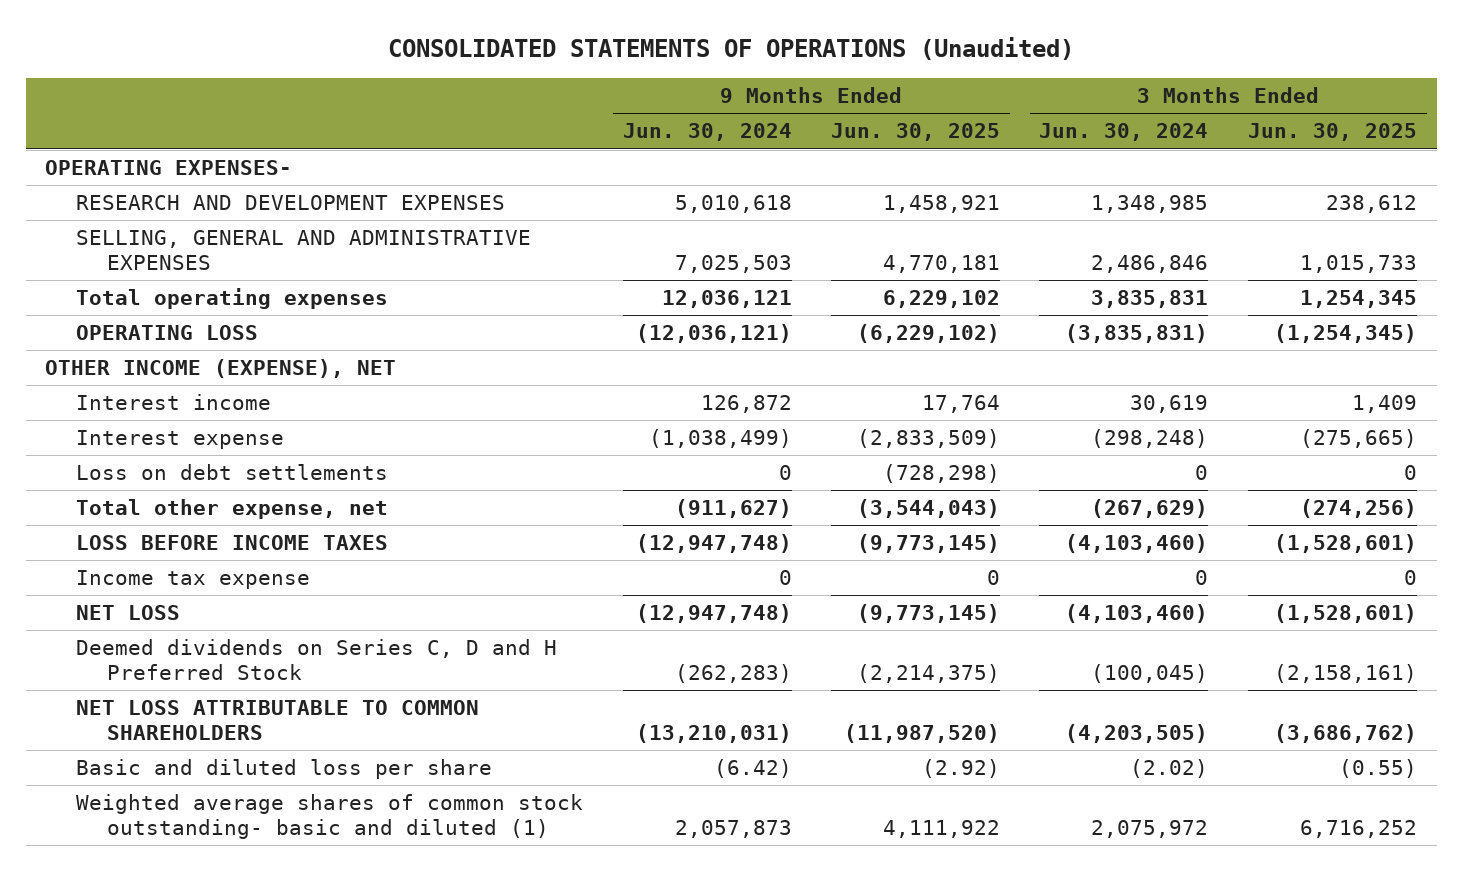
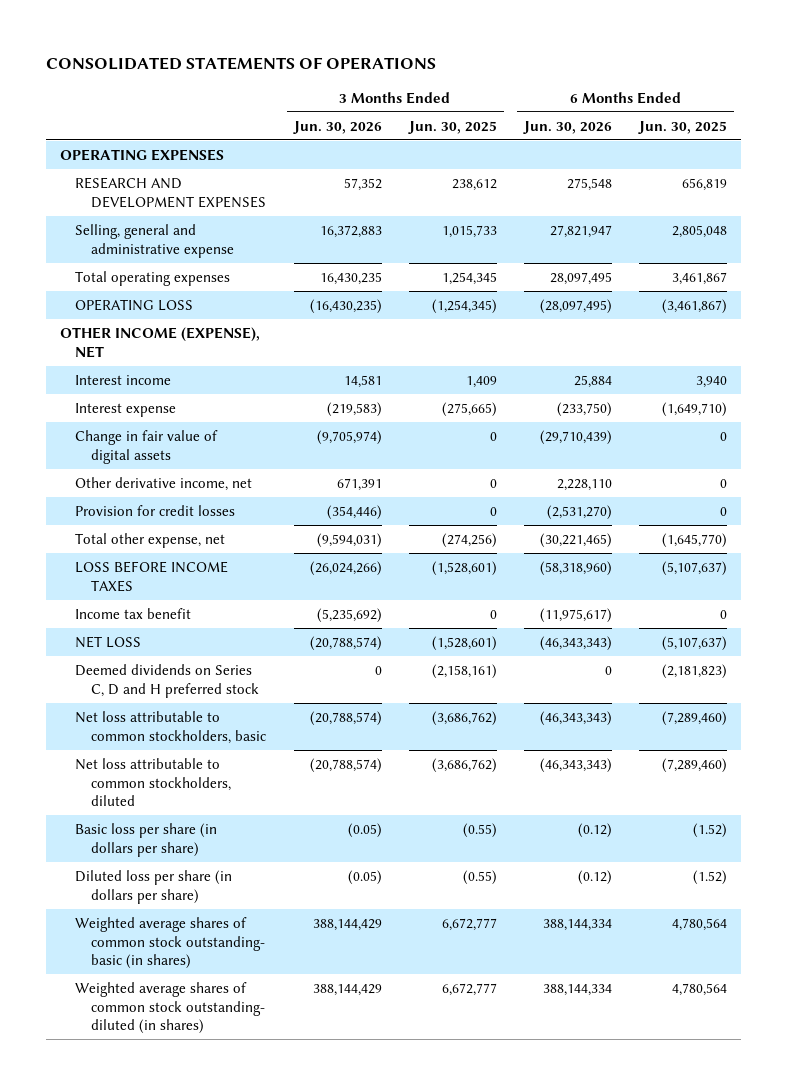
- CONSOLIDATED STATEMENTS OF OPERATIONS (Unaudited)
+ CONSOLIDATED STATEMENTS OF OPERATIONS
- | 9 Months Ended Jun. 30, 2024 | 9 Months Ended Jun. 30, 2025 | 3 Months Ended Jun. 30, 2024 | 3 Months Ended Jun. 30, 2025
+ | 3 Months Ended Jun. 30, 2026 | 3 Months Ended Jun. 30, 2025 | 6 Months Ended Jun. 30, 2026 | 6 Months Ended Jun. 30, 2025
- OPERATING EXPENSES-
+ OPERATING EXPENSES
- SELLING, GENERAL AND ADMINISTRATIVE EXPENSES | 7,025,503 | 4,770,181 | 2,486,846 | 1,015,733
+ Selling, general and administrative expense | 16,372,883 | 1,015,733 | 27,821,947 | 2,805,048
- Loss on debt settlements | 0 | (728,298) | 0 | 0
+ Change in fair value of digital assets | (9,705,974) | 0 | (29,710,439) | 0
+ Other derivative income, net | 671,391 | 0 | 2,228,110 | 0
+ Provision for credit losses | (354,446) | 0 | (2,531,270) | 0
- Income tax expense | 0 | 0 | 0 | 0
+ Income tax benefit | (5,235,692) | 0 | (11,975,617) | 0
- Deemed dividends on Series C, D and H Preferred Stock | (262,283) | (2,214,375) | (100,045) | (2,158,161)
- NET LOSS ATTRIBUTABLE TO COMMON SHAREHOLDERS | (13,210,031) | (11,987,520) | (4,203,505) | (3,686,762)
- Basic and diluted loss per share | (6.42) | (2.92) | (2.02) | (0.55)
- Weighted average shares of common stock outstanding- basic and diluted (1) | 2,057,873 | 4,111,922 | 2,075,972 | 6,716,252
+ Deemed dividends on Series C, D and H preferred stock | 0 | (2,158,161) | 0 | (2,181,823)
+ Net loss attributable to common stockholders, basic | (20,788,574) | (3,686,762) | (46,343,343) | (7,289,460)
+ Net loss attributable to common stockholders, diluted | (20,788,574) | (3,686,762) | (46,343,343) | (7,289,460)
+ Basic loss per share (in dollars per share) | (0.05) | (0.55) | (0.12) | (1.52)
+ Diluted loss per share (in dollars per share) | (0.05) | (0.55) | (0.12) | (1.52)
+ Weighted average shares of common stock outstanding- basic (in shares) | 388,144,429 | 6,672,777 | 388,144,334 | 4,780,564
+ Weighted average shares of common stock outstanding- diluted (in shares) | 388,144,429 | 6,672,777 | 388,144,334 | 4,780,564

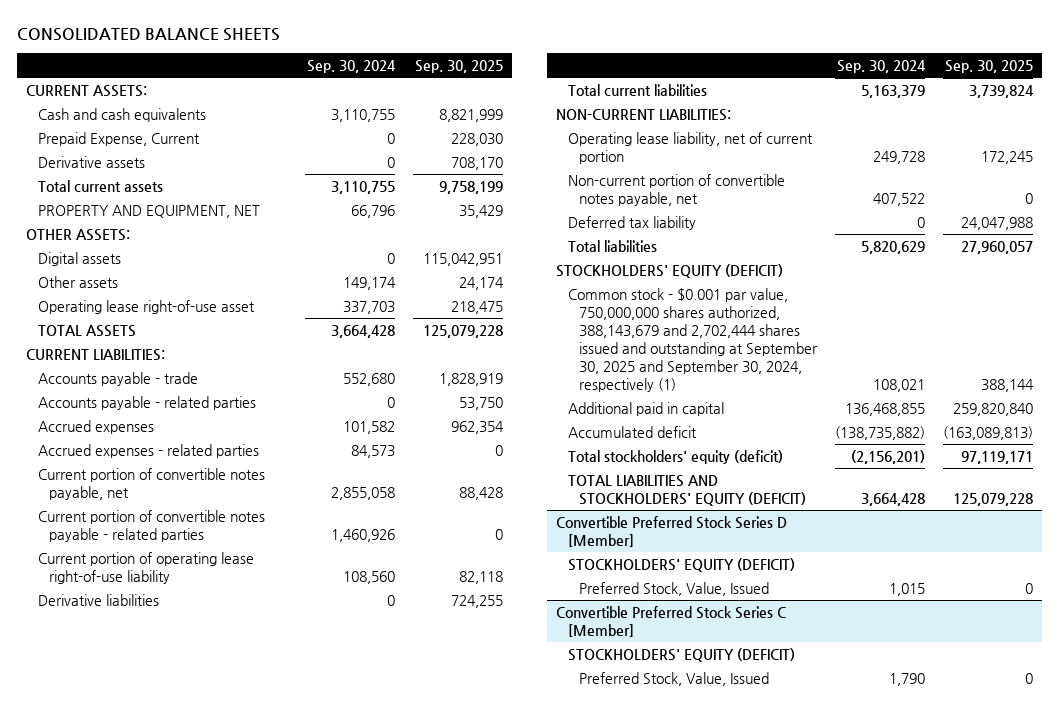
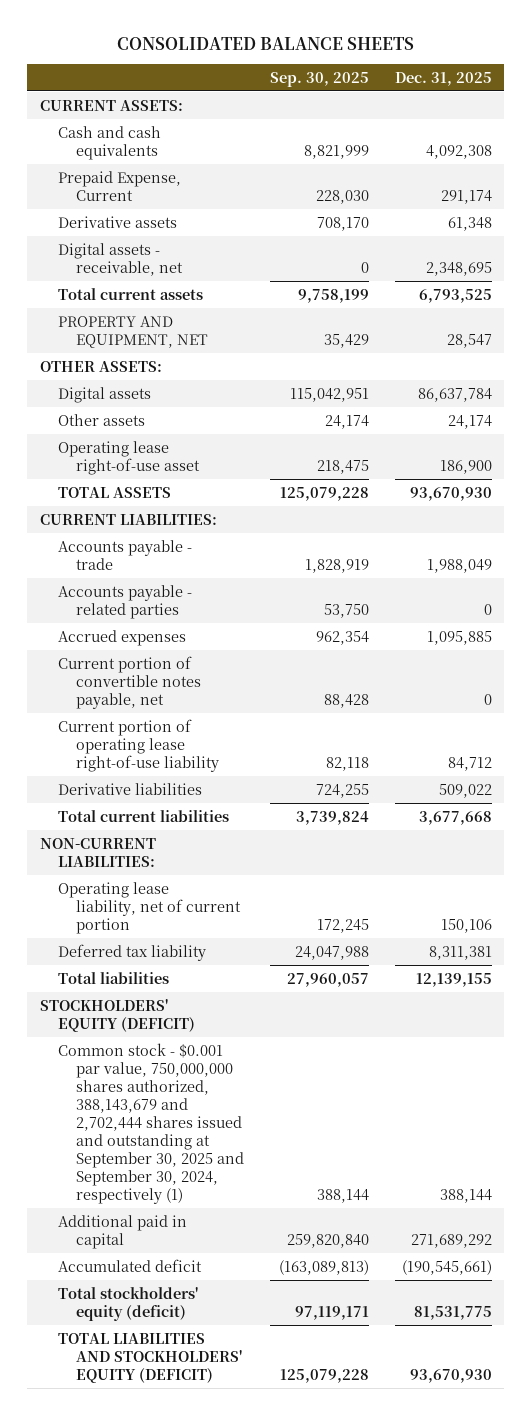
- | Sep. 30, 2024 | Sep. 30, 2025
+ | Sep. 30, 2025 | Dec. 31, 2025
+ Digital assets - receivable, net | 0 | 2,348,695
- Accrued expenses - related parties | 84,573 | 0
- Current portion of convertible notes payable - related parties | 1,460,926 | 0
- Non-current portion of convertible notes payable, net | 407,522 | 0
- Convertible Preferred Stock Series D [Member]
- STOCKHOLDERS' EQUITY (DEFICIT)
- Preferred Stock, Value, Issued | 1,015 | 0
- Convertible Preferred Stock Series C [Member]
- STOCKHOLDERS' EQUITY (DEFICIT)
- Preferred Stock, Value, Issued | 1,790 | 0

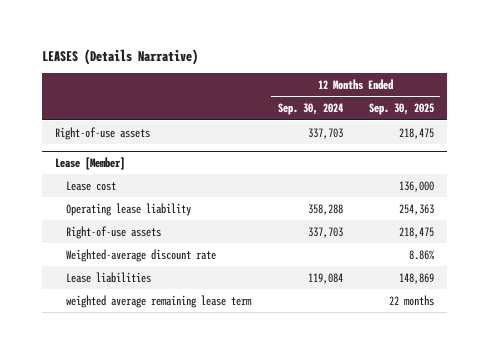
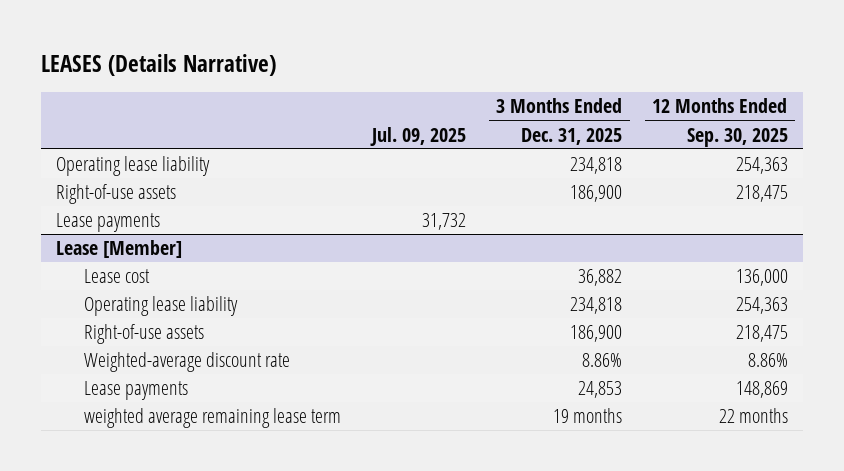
- | 12 Months Ended Sep. 30, 2024 | 12 Months Ended Sep. 30, 2025
+ | Jul. 09, 2025 | 3 Months Ended Dec. 31, 2025 | 12 Months Ended Sep. 30, 2025
+ Operating lease liability | | 234,818 | 254,363
+ Lease payments | 31,732 | |
@ Lease [Member]
- Lease liabilities | 119,084 | 148,869
+ Lease payments | | 24,853 | 148,869

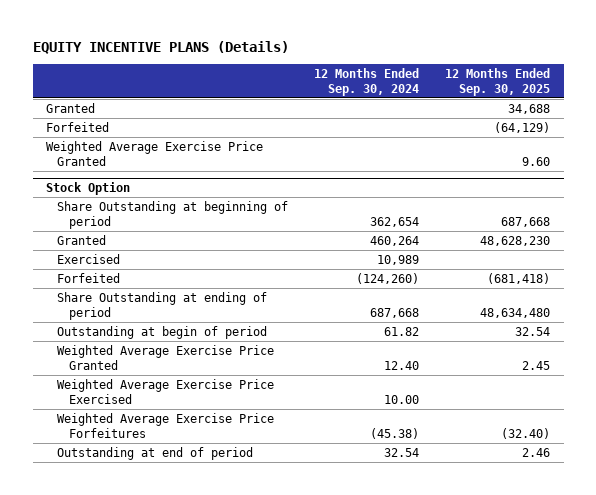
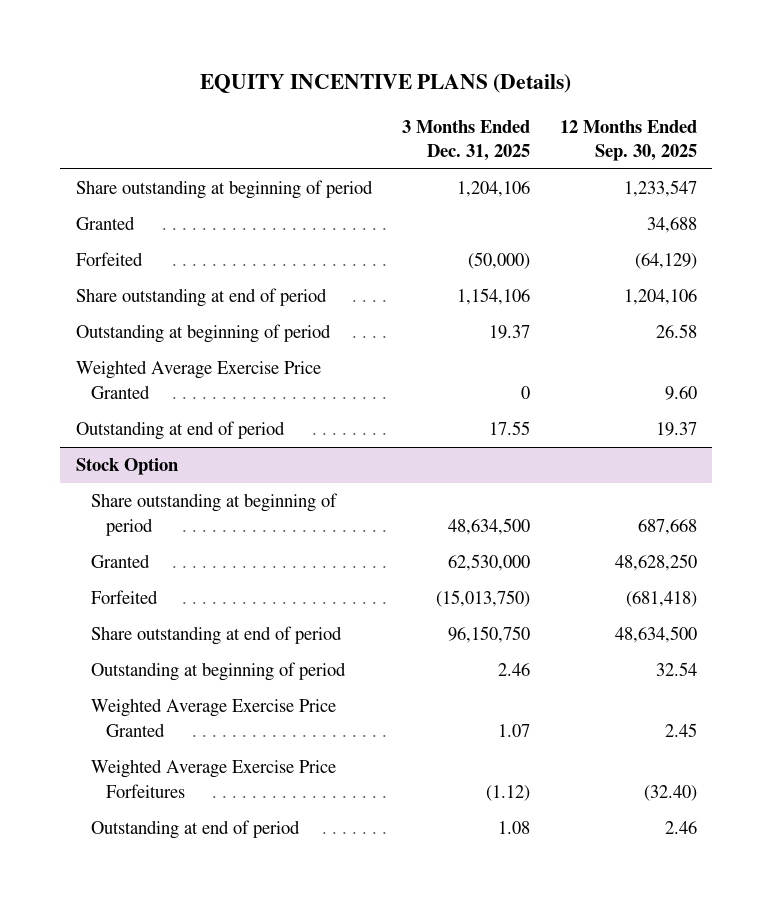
- | 12 Months Ended Sep. 30, 2024 | 12 Months Ended Sep. 30, 2025
+ | 3 Months Ended Dec. 31, 2025 | 12 Months Ended Sep. 30, 2025
+ Share outstanding at beginning of period | 1,204,106 | 1,233,547
+ Share outstanding at end of period | 1,154,106 | 1,204,106
+ Outstanding at beginning of period | 19.37 | 26.58
+ Outstanding at end of period | 17.55 | 19.37
@ Stock Option
- Share Outstanding at beginning of period | 362,654 | 687,668
- Granted | 460,264 | 48,628,230
- Exercised | 10,989 |
+ Share outstanding at beginning of period | 48,634,500 | 687,668
+ Granted | 62,530,000 | 48,628,250
- Share Outstanding at ending of period | 687,668 | 48,634,480
- Outstanding at begin of period | 61.82 | 32.54
+ Share outstanding at end of period | 96,150,750 | 48,634,500
+ Outstanding at beginning of period | 2.46 | 32.54
- Weighted Average Exercise Price Exercised | 10.00 |

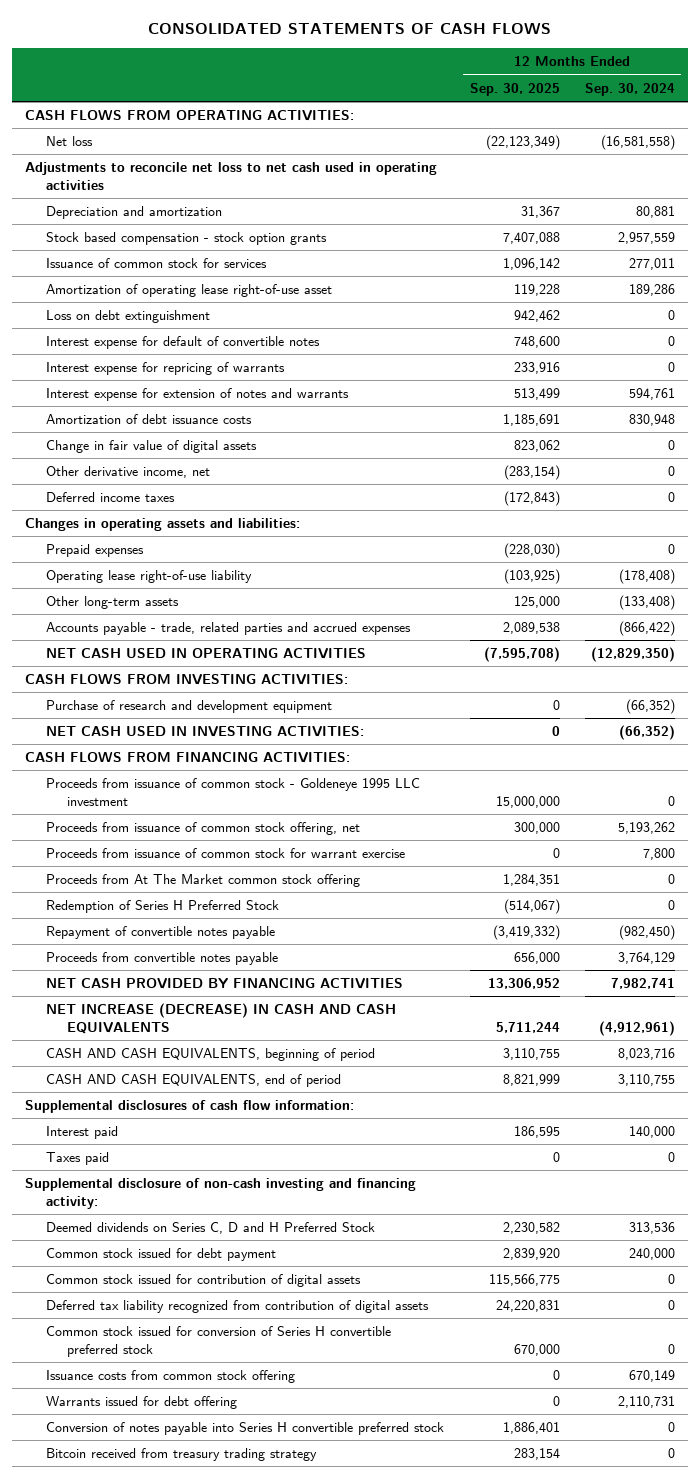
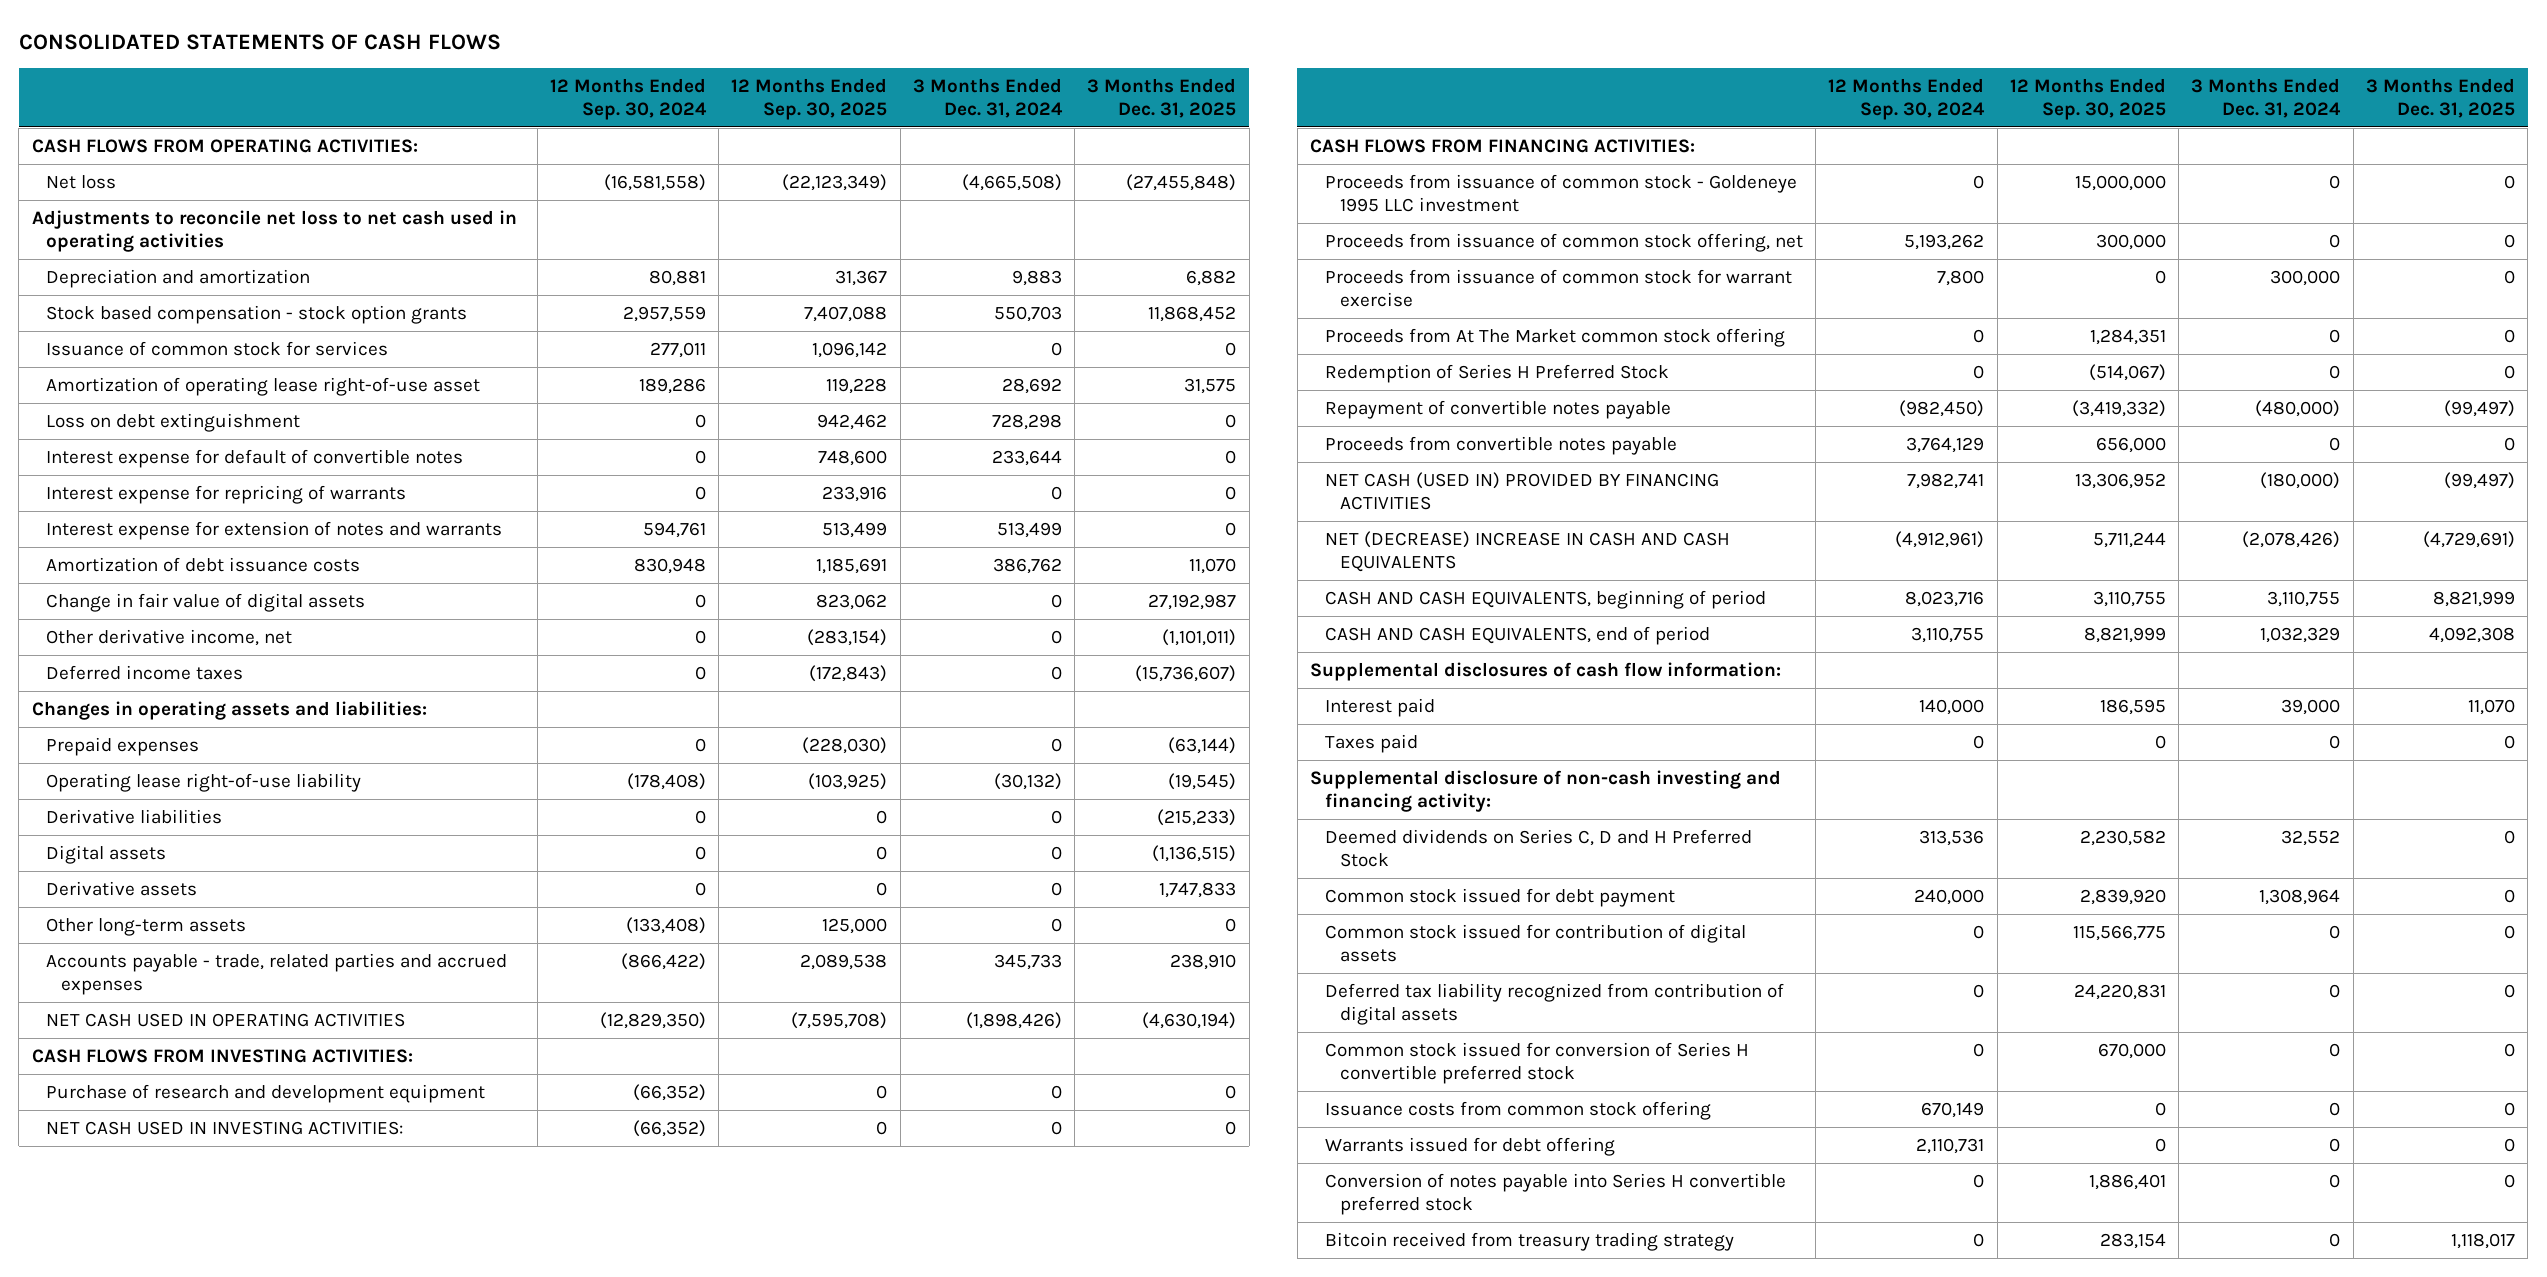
- | 12 Months Ended Sep. 30, 2025 | 12 Months Ended Sep. 30, 2024
+ | 12 Months Ended Sep. 30, 2024 | 12 Months Ended Sep. 30, 2025 | 3 Months Ended Dec. 31, 2024 | 3 Months Ended Dec. 31, 2025
+ Derivative liabilities | 0 | 0 | 0 | (215,233)
+ Digital assets | 0 | 0 | 0 | (1,136,515)
+ Derivative assets | 0 | 0 | 0 | 1,747,833
- NET CASH PROVIDED BY FINANCING ACTIVITIES | 13,306,952 | 7,982,741
- NET INCREASE (DECREASE) IN CASH AND CASH EQUIVALENTS | 5,711,244 | (4,912,961)
+ NET CASH (USED IN) PROVIDED BY FINANCING ACTIVITIES | 7,982,741 | 13,306,952 | (180,000) | (99,497)
+ NET (DECREASE) INCREASE IN CASH AND CASH EQUIVALENTS | (4,912,961) | 5,711,244 | (2,078,426) | (4,729,691)

